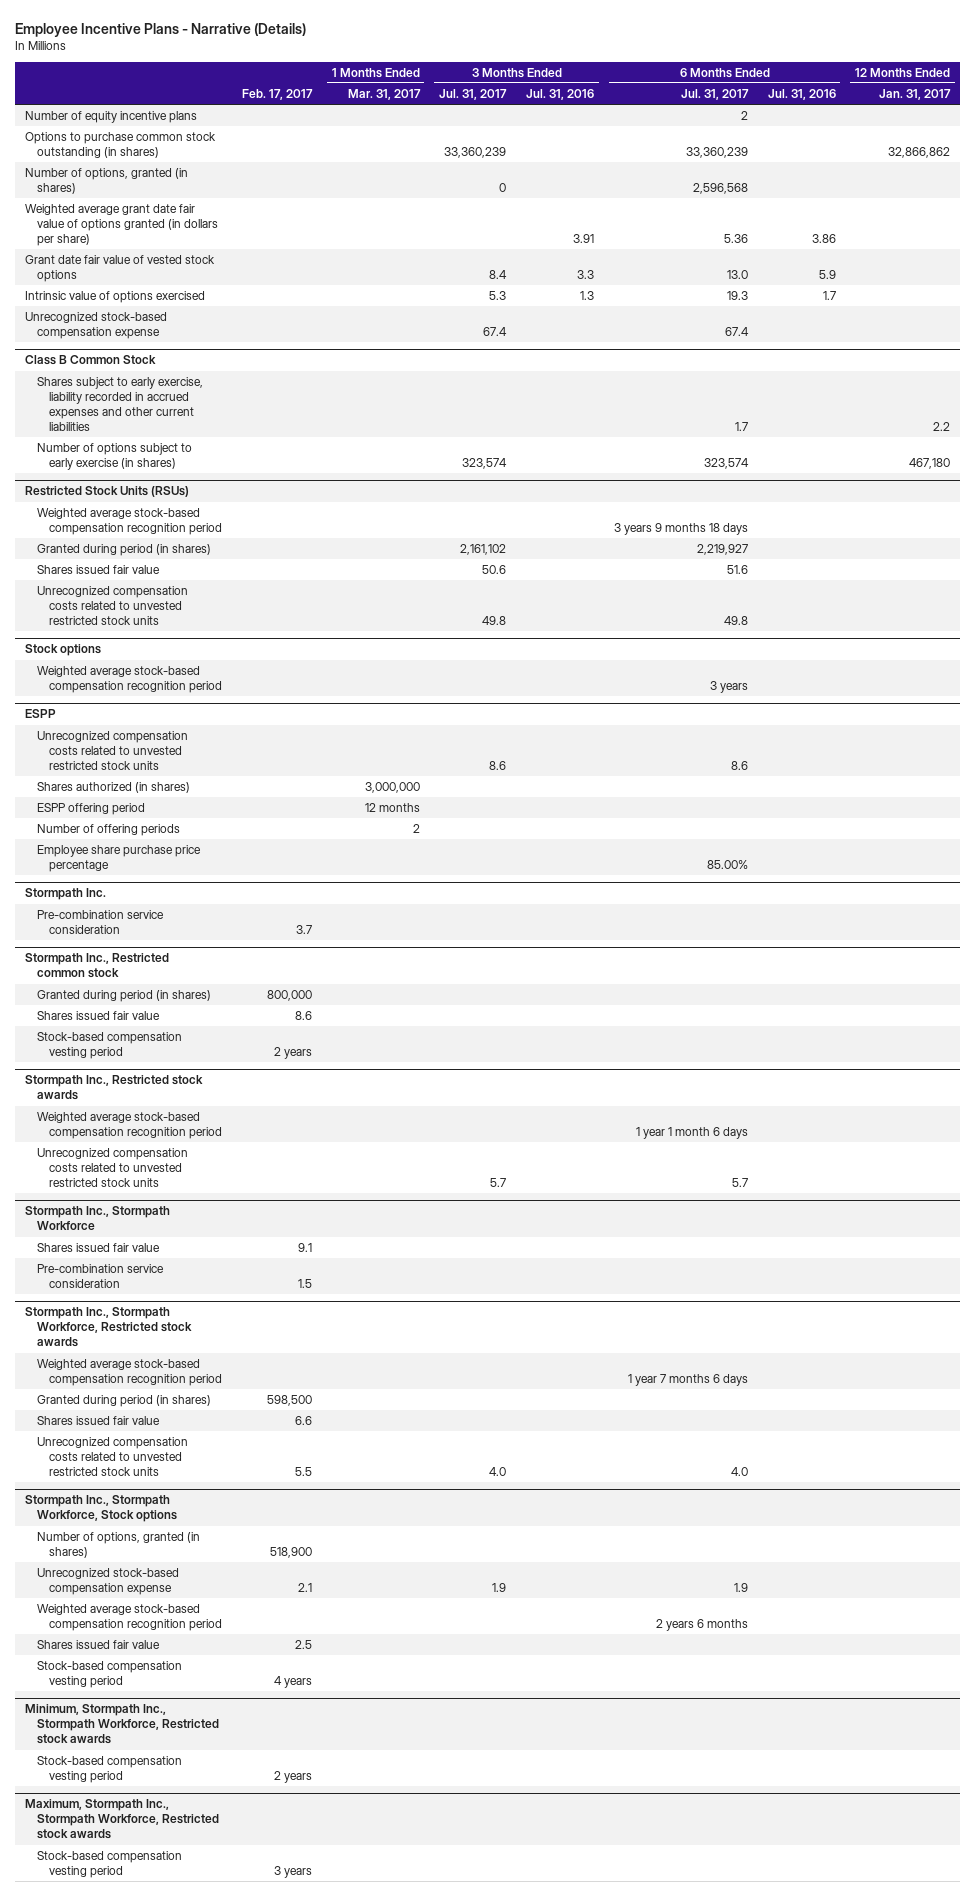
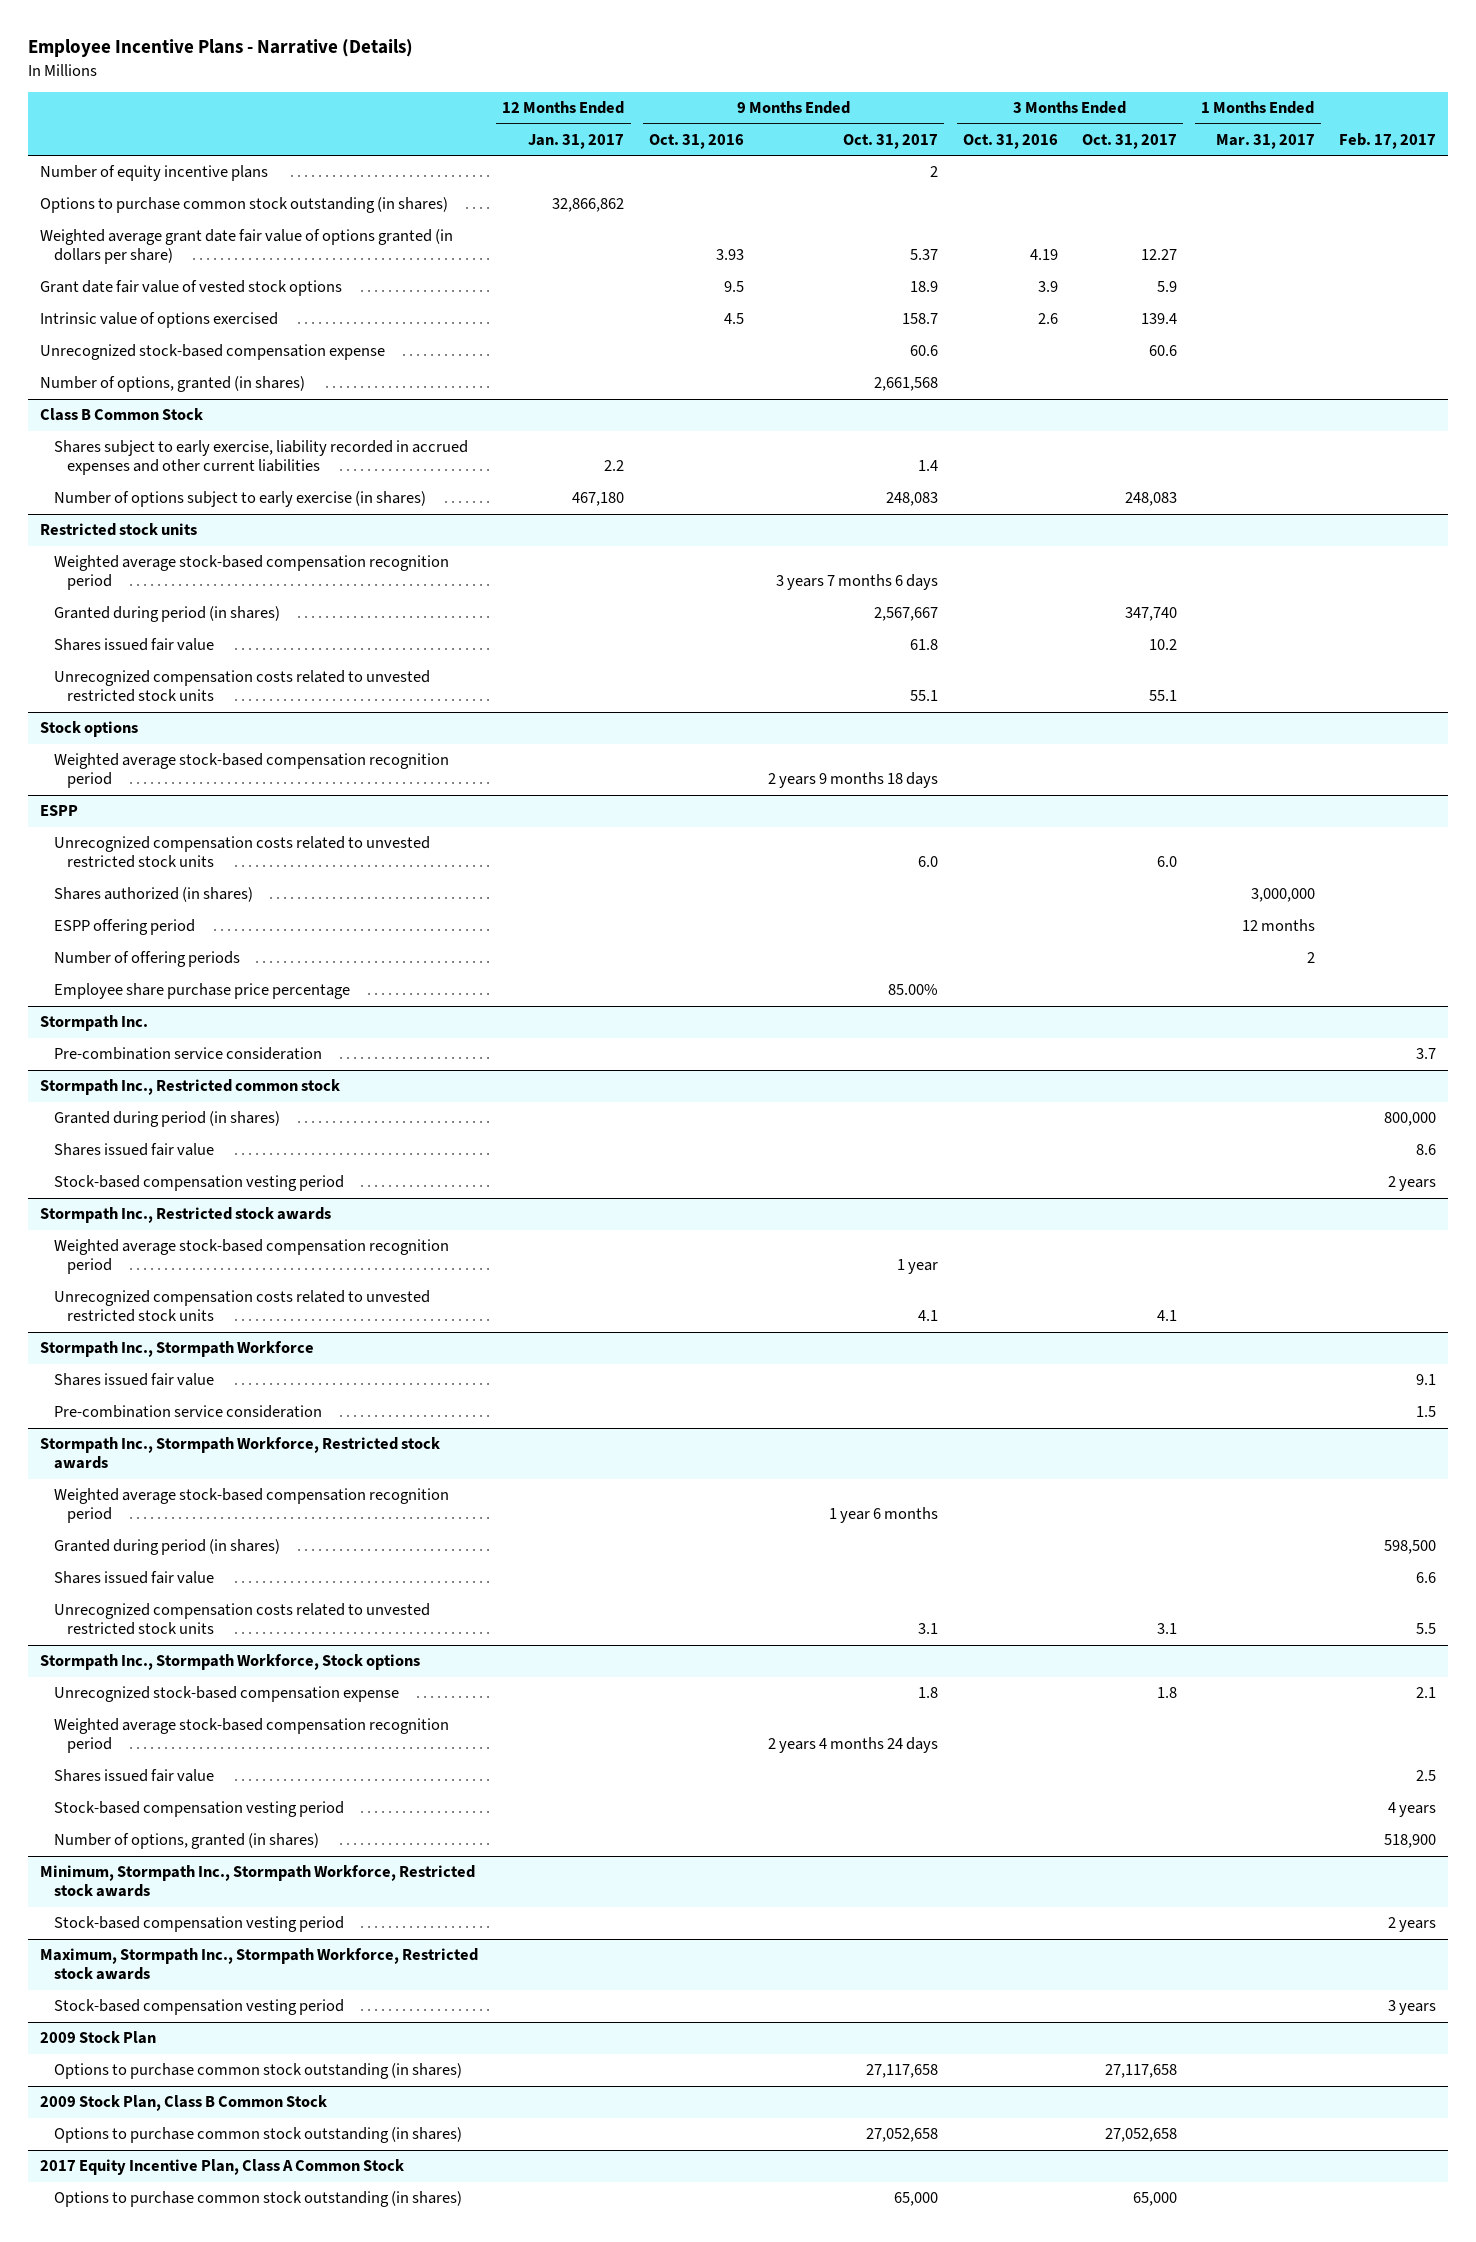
- | Feb. 17, 2017 | 1 Months Ended Mar. 31, 2017 | 3 Months Ended Jul. 31, 2017 | 3 Months Ended Jul. 31, 2016 | 6 Months Ended Jul. 31, 2017 | 6 Months Ended Jul. 31, 2016 | 12 Months Ended Jan. 31, 2017
+ | 12 Months Ended Jan. 31, 2017 | 9 Months Ended Oct. 31, 2016 | 9 Months Ended Oct. 31, 2017 | 3 Months Ended Oct. 31, 2016 | 3 Months Ended Oct. 31, 2017 | 1 Months Ended Mar. 31, 2017 | Feb. 17, 2017
moved down: Number of options, granted (in shares) | | | 2,661,568 | | | |
- Restricted Stock Units (RSUs)
+ Restricted stock units
@ Stormpath Inc., Stormpath Workforce, Stock options
moved down: Number of options, granted (in shares) | | | | | | | 518,900
+ 2009 Stock Plan
+ Options to purchase common stock outstanding (in shares) | | | 27,117,658 | | 27,117,658 | |
+ 2009 Stock Plan, Class B Common Stock
+ Options to purchase common stock outstanding (in shares) | | | 27,052,658 | | 27,052,658 | |
+ 2017 Equity Incentive Plan, Class A Common Stock
+ Options to purchase common stock outstanding (in shares) | | | 65,000 | | 65,000 | |

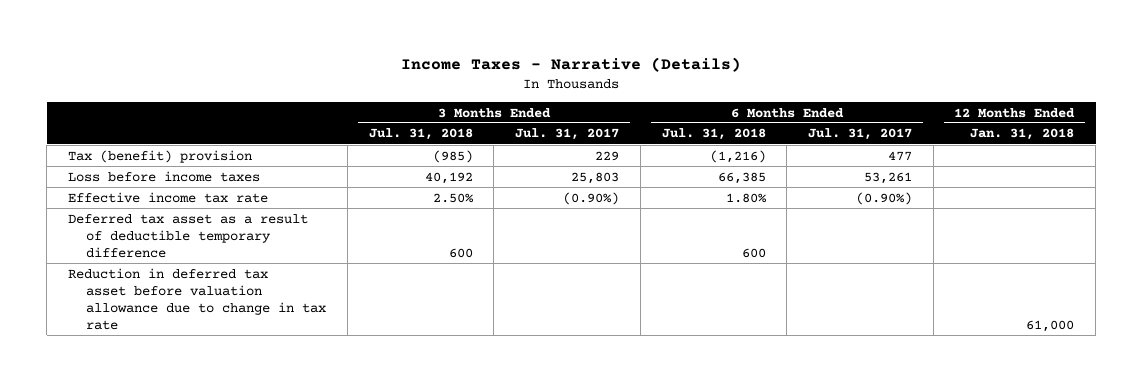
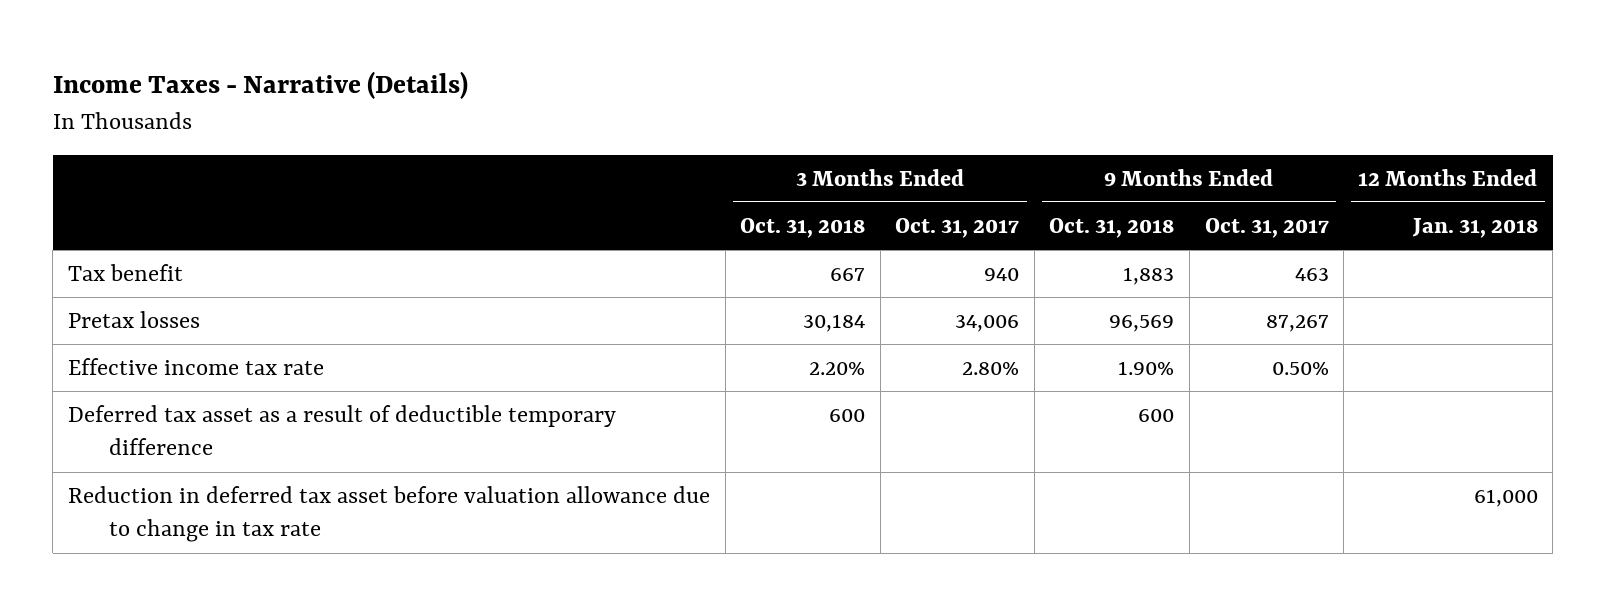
- | 3 Months Ended Jul. 31, 2018 | 3 Months Ended Jul. 31, 2017 | 6 Months Ended Jul. 31, 2018 | 6 Months Ended Jul. 31, 2017 | 12 Months Ended Jan. 31, 2018
+ | 3 Months Ended Oct. 31, 2018 | 3 Months Ended Oct. 31, 2017 | 9 Months Ended Oct. 31, 2018 | 9 Months Ended Oct. 31, 2017 | 12 Months Ended Jan. 31, 2018
- Tax (benefit) provision | (985) | 229 | (1,216) | 477 |
- Loss before income taxes | 40,192 | 25,803 | 66,385 | 53,261 |
+ Tax benefit | 667 | 940 | 1,883 | 463 |
+ Pretax losses | 30,184 | 34,006 | 96,569 | 87,267 |

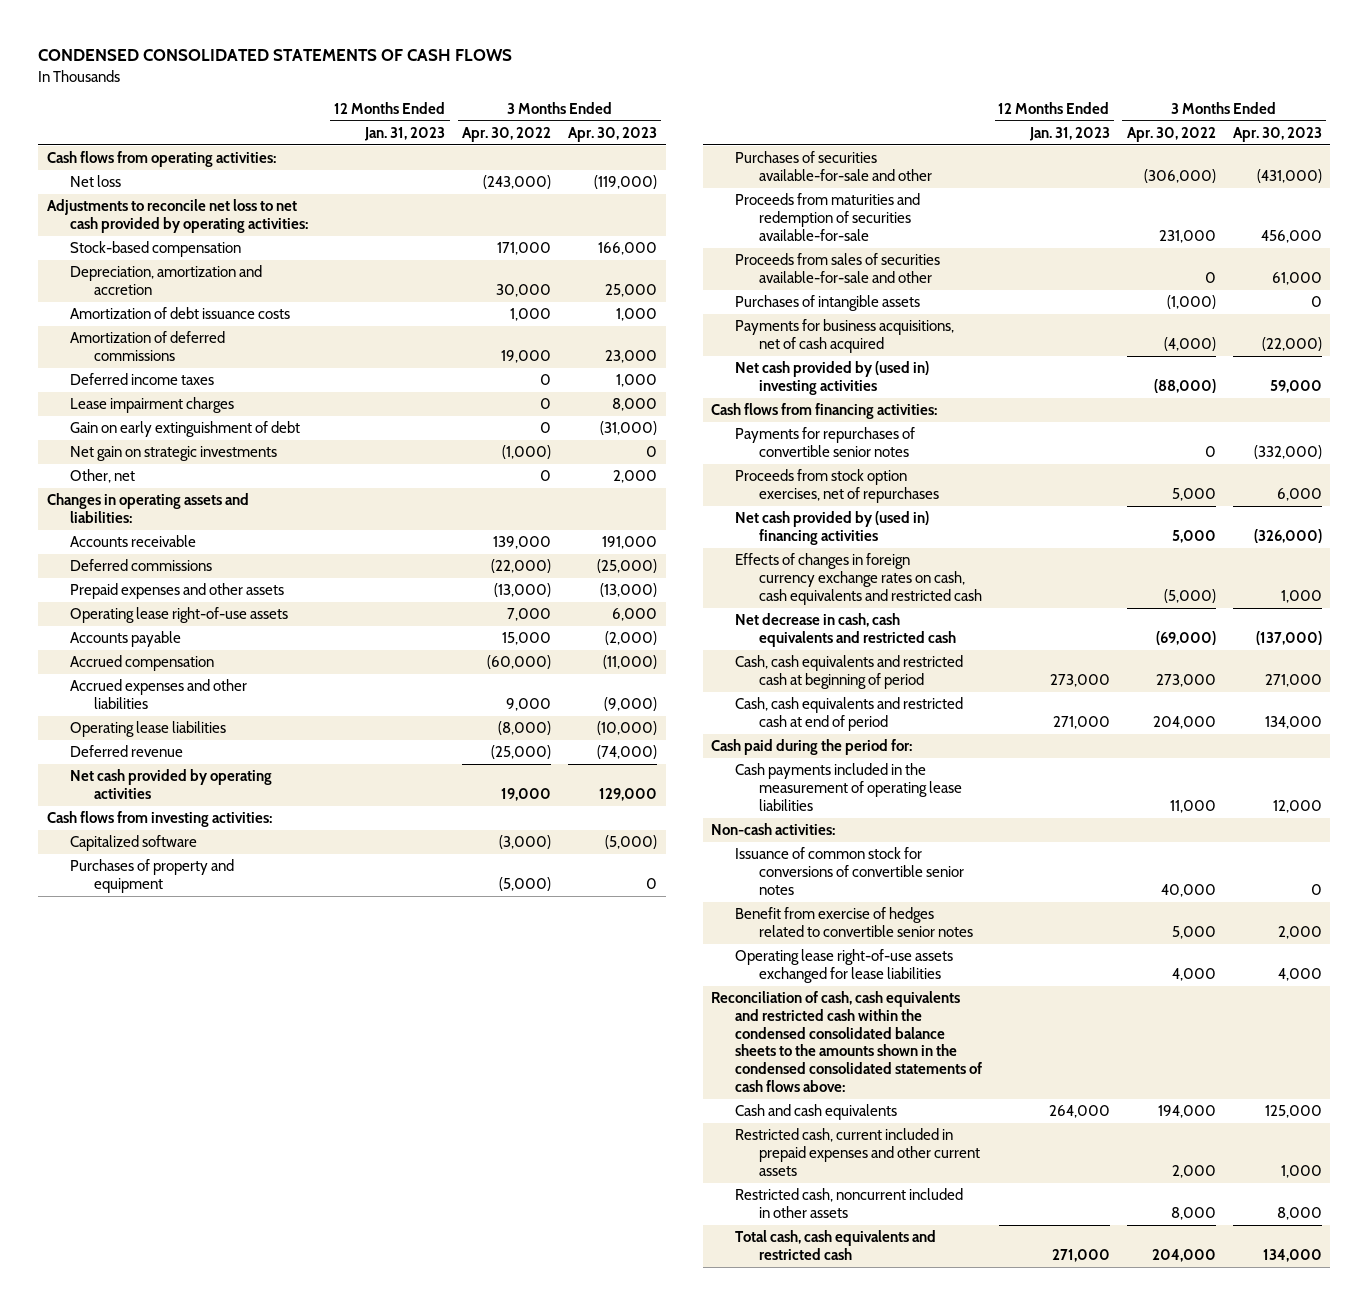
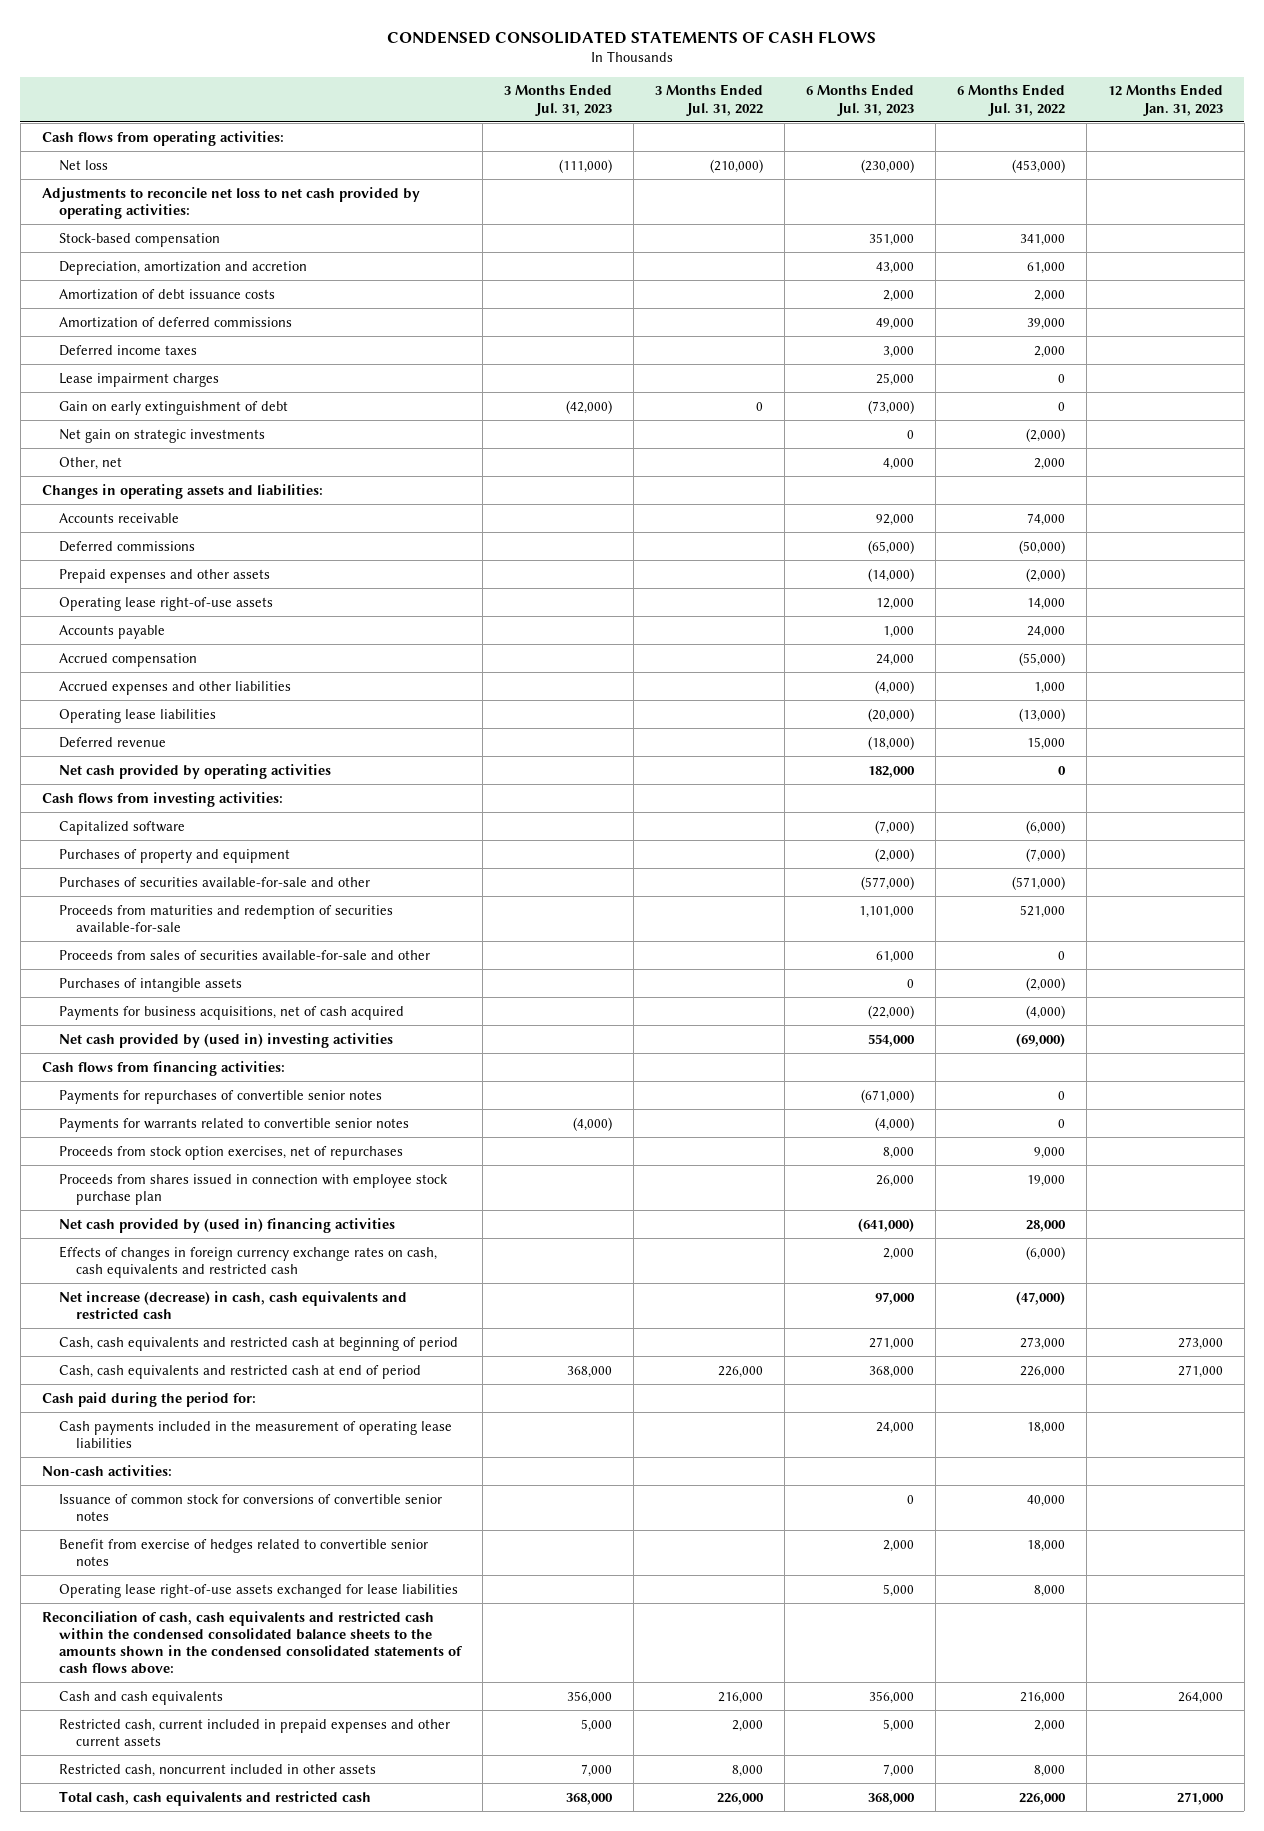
- | 12 Months Ended Jan. 31, 2023 | 3 Months Ended Apr. 30, 2022 | 3 Months Ended Apr. 30, 2023
+ | 3 Months Ended Jul. 31, 2023 | 3 Months Ended Jul. 31, 2022 | 6 Months Ended Jul. 31, 2023 | 6 Months Ended Jul. 31, 2022 | 12 Months Ended Jan. 31, 2023
+ Payments for warrants related to convertible senior notes | (4,000) | | (4,000) | 0 |
+ Proceeds from shares issued in connection with employee stock purchase plan | | | 26,000 | 19,000 |
- Net decrease in cash, cash equivalents and restricted cash | | (69,000) | (137,000)
+ Net increase (decrease) in cash, cash equivalents and restricted cash | | | 97,000 | (47,000) |

